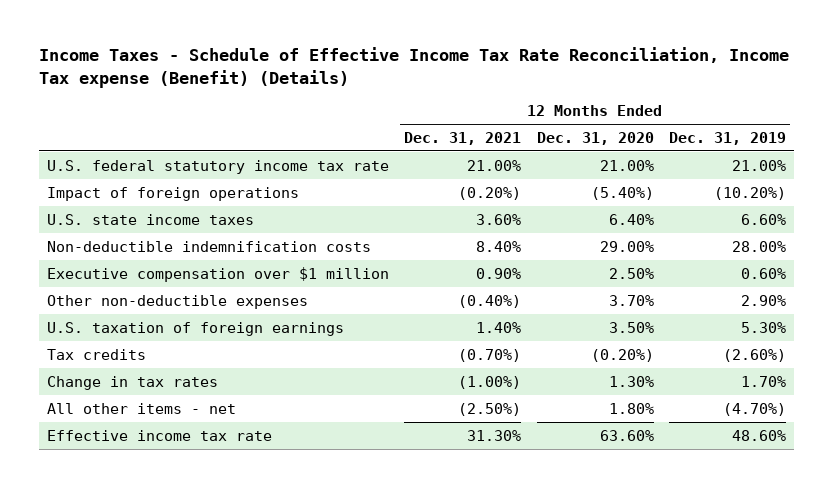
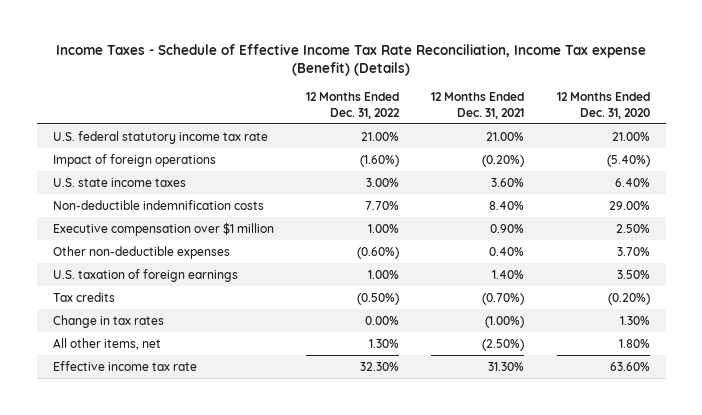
- | 12 Months Ended Dec. 31, 2021 | 12 Months Ended Dec. 31, 2020 | 12 Months Ended Dec. 31, 2019
+ | 12 Months Ended Dec. 31, 2022 | 12 Months Ended Dec. 31, 2021 | 12 Months Ended Dec. 31, 2020
- Other non-deductible expenses | (0.40%) | 3.70% | 2.90%
+ Other non-deductible expenses | (0.60%) | 0.40% | 3.70%
- All other items - net | (2.50%) | 1.80% | (4.70%)
+ All other items, net | 1.30% | (2.50%) | 1.80%

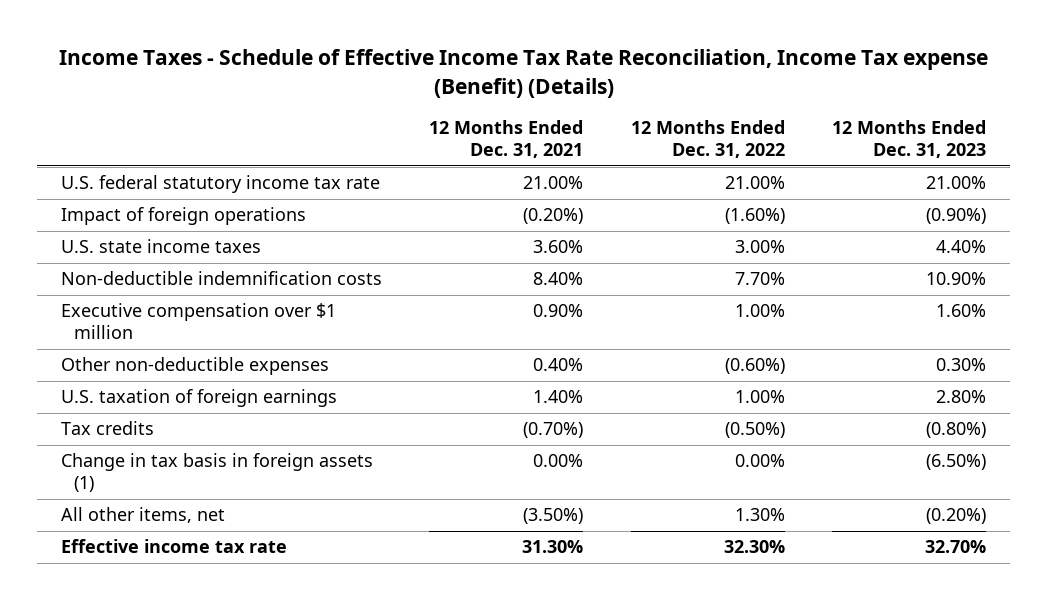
- | 12 Months Ended Dec. 31, 2022 | 12 Months Ended Dec. 31, 2021 | 12 Months Ended Dec. 31, 2020
+ | 12 Months Ended Dec. 31, 2021 | 12 Months Ended Dec. 31, 2022 | 12 Months Ended Dec. 31, 2023
- Change in tax rates | 0.00% | (1.00%) | 1.30%
- All other items, net | 1.30% | (2.50%) | 1.80%
+ Change in tax basis in foreign assets (1) | 0.00% | 0.00% | (6.50%)
+ All other items, net | (3.50%) | 1.30% | (0.20%)

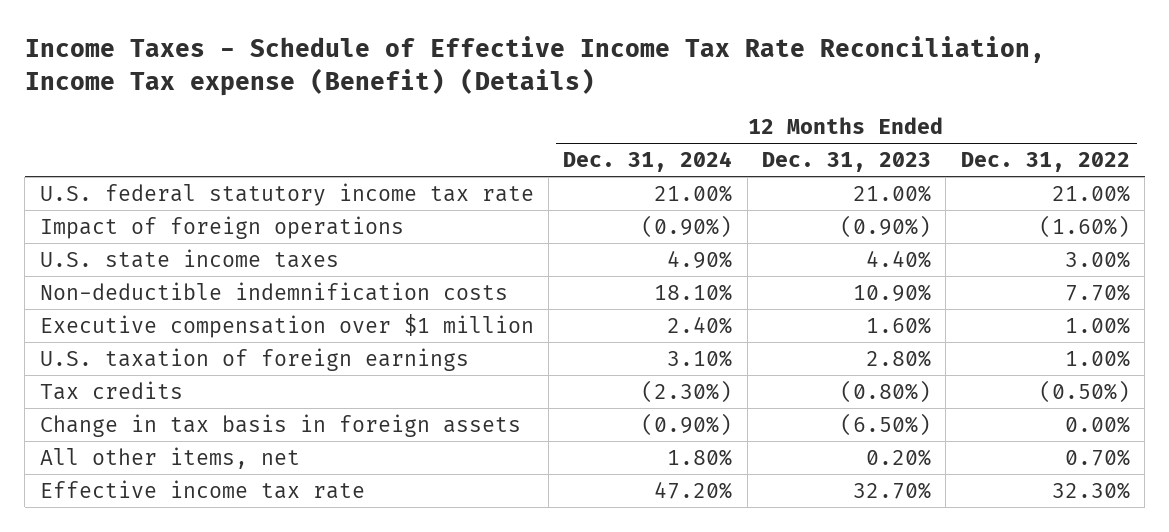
- | 12 Months Ended Dec. 31, 2021 | 12 Months Ended Dec. 31, 2022 | 12 Months Ended Dec. 31, 2023
+ | 12 Months Ended Dec. 31, 2024 | 12 Months Ended Dec. 31, 2023 | 12 Months Ended Dec. 31, 2022
- Other non-deductible expenses | 0.40% | (0.60%) | 0.30%
- Change in tax basis in foreign assets (1) | 0.00% | 0.00% | (6.50%)
- All other items, net | (3.50%) | 1.30% | (0.20%)
+ Change in tax basis in foreign assets | (0.90%) | (6.50%) | 0.00%
+ All other items, net | 1.80% | 0.20% | 0.70%

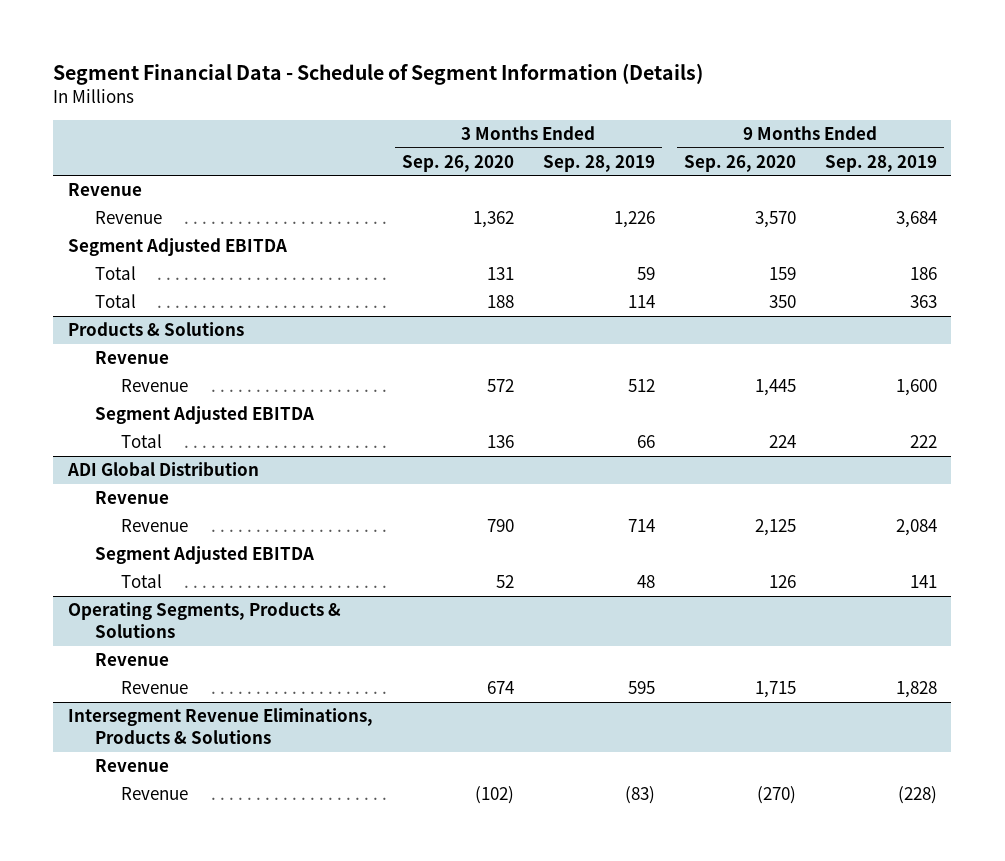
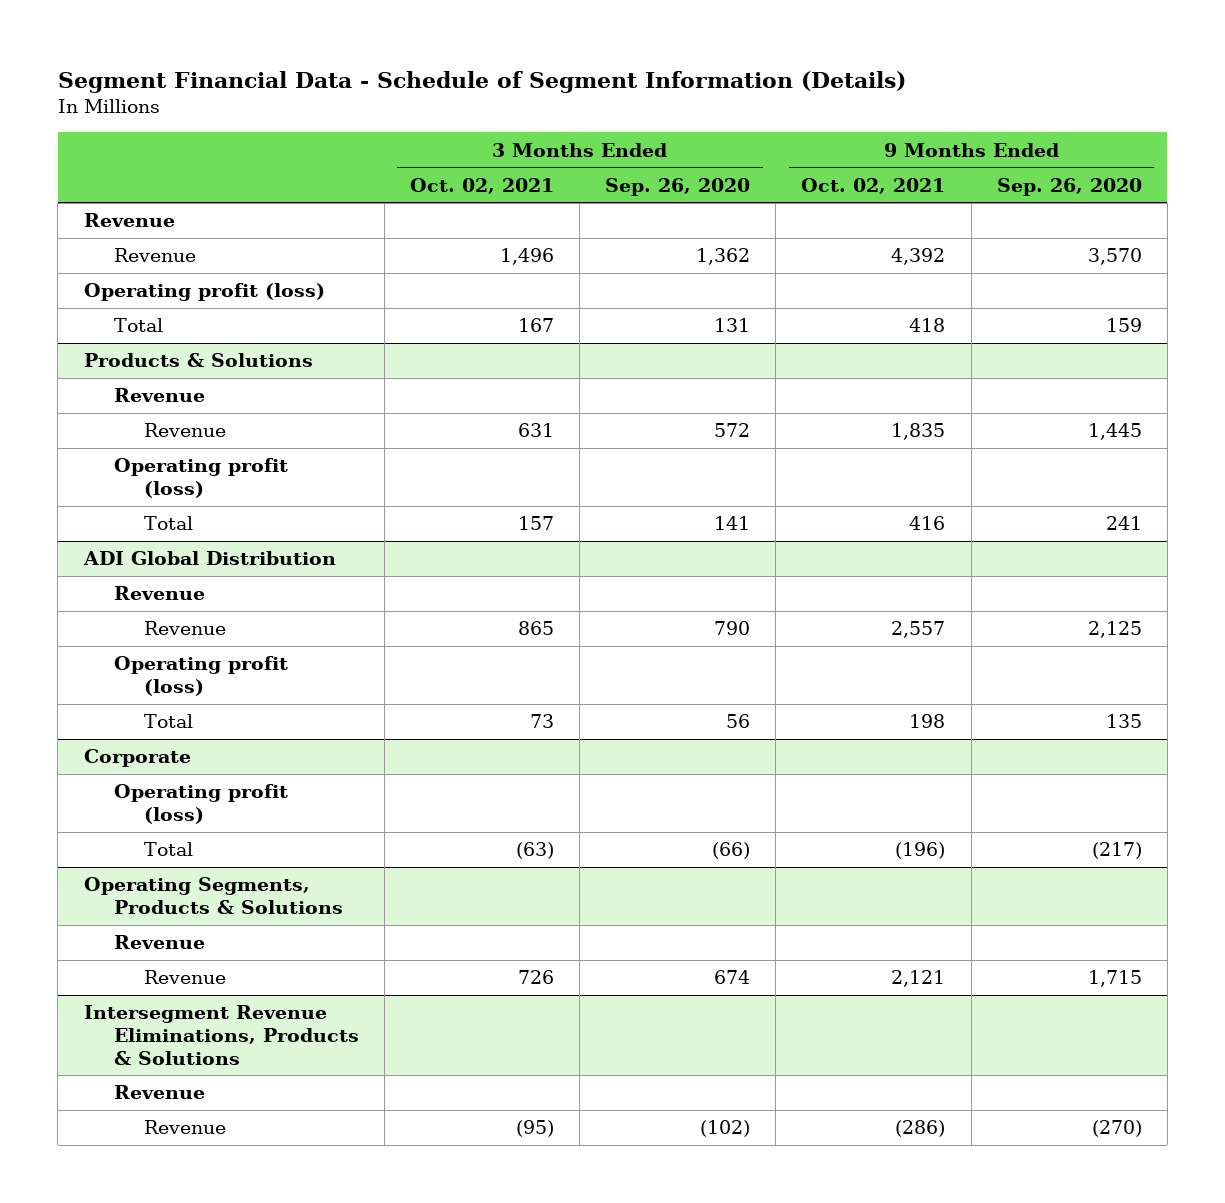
- | 3 Months Ended Sep. 26, 2020 | 3 Months Ended Sep. 28, 2019 | 9 Months Ended Sep. 26, 2020 | 9 Months Ended Sep. 28, 2019
+ | 3 Months Ended Oct. 02, 2021 | 3 Months Ended Sep. 26, 2020 | 9 Months Ended Oct. 02, 2021 | 9 Months Ended Sep. 26, 2020
- Segment Adjusted EBITDA
+ Operating profit (loss)
- Total | 188 | 114 | 350 | 363
@ Products & Solutions
- Segment Adjusted EBITDA
- Total | 136 | 66 | 224 | 222
+ Operating profit (loss)
+ Total | 157 | 141 | 416 | 241
@ ADI Global Distribution
- Segment Adjusted EBITDA
- Total | 52 | 48 | 126 | 141
+ Operating profit (loss)
+ Total | 73 | 56 | 198 | 135
+ Corporate
+ Operating profit (loss)
+ Total | (63) | (66) | (196) | (217)

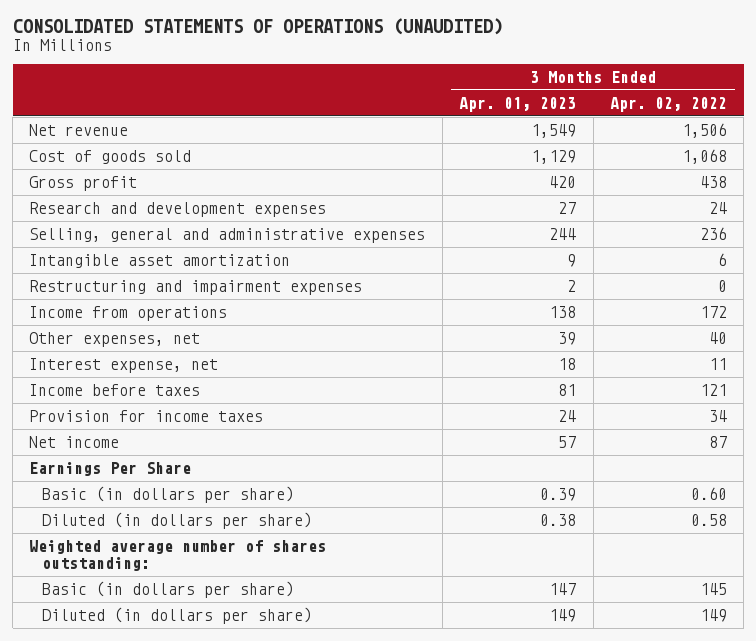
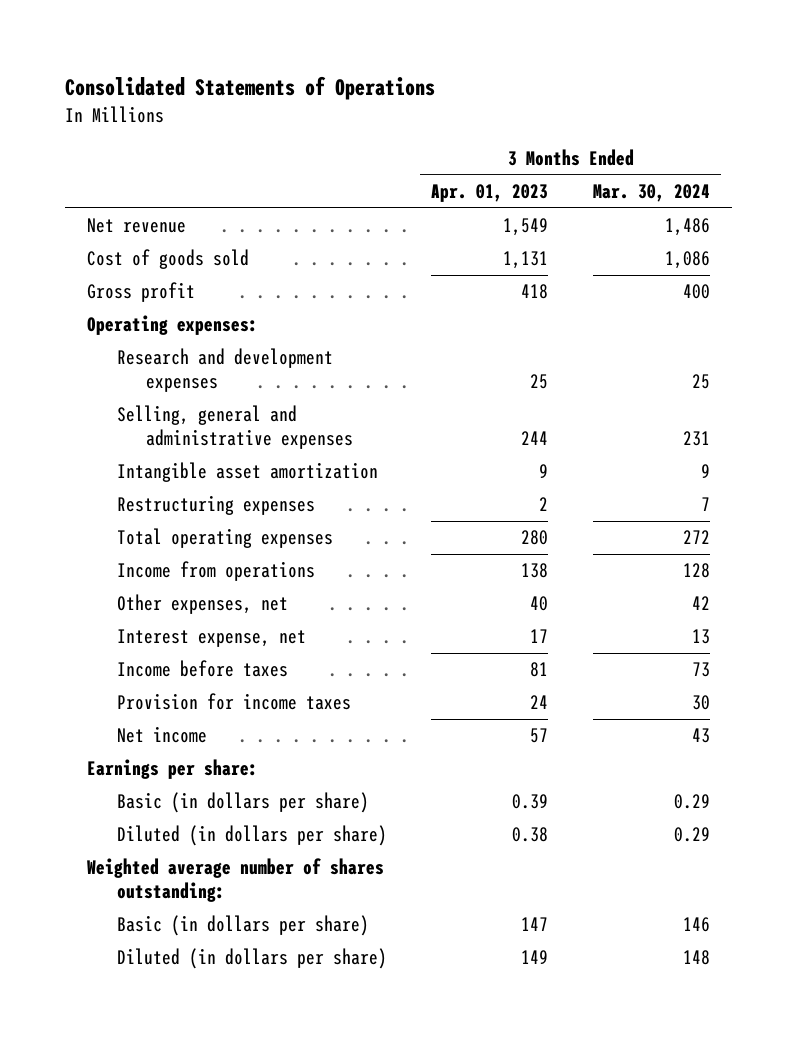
- CONSOLIDATED STATEMENTS OF OPERATIONS (UNAUDITED)
+ Consolidated Statements of Operations
- | 3 Months Ended Apr. 01, 2023 | 3 Months Ended Apr. 02, 2022
+ | 3 Months Ended Apr. 01, 2023 | 3 Months Ended Mar. 30, 2024
- Cost of goods sold | 1,129 | 1,068
- Gross profit | 420 | 438
- Research and development expenses | 27 | 24
+ Cost of goods sold | 1,131 | 1,086
+ Gross profit | 418 | 400
+ Operating expenses:
+ Research and development expenses | 25 | 25
- Restructuring and impairment expenses | 2 | 0
+ Restructuring expenses | 2 | 7
+ Total operating expenses | 280 | 272
- Other expenses, net | 39 | 40
- Interest expense, net | 18 | 11
+ Other expenses, net | 40 | 42
+ Interest expense, net | 17 | 13
- Earnings Per Share
+ Earnings per share:

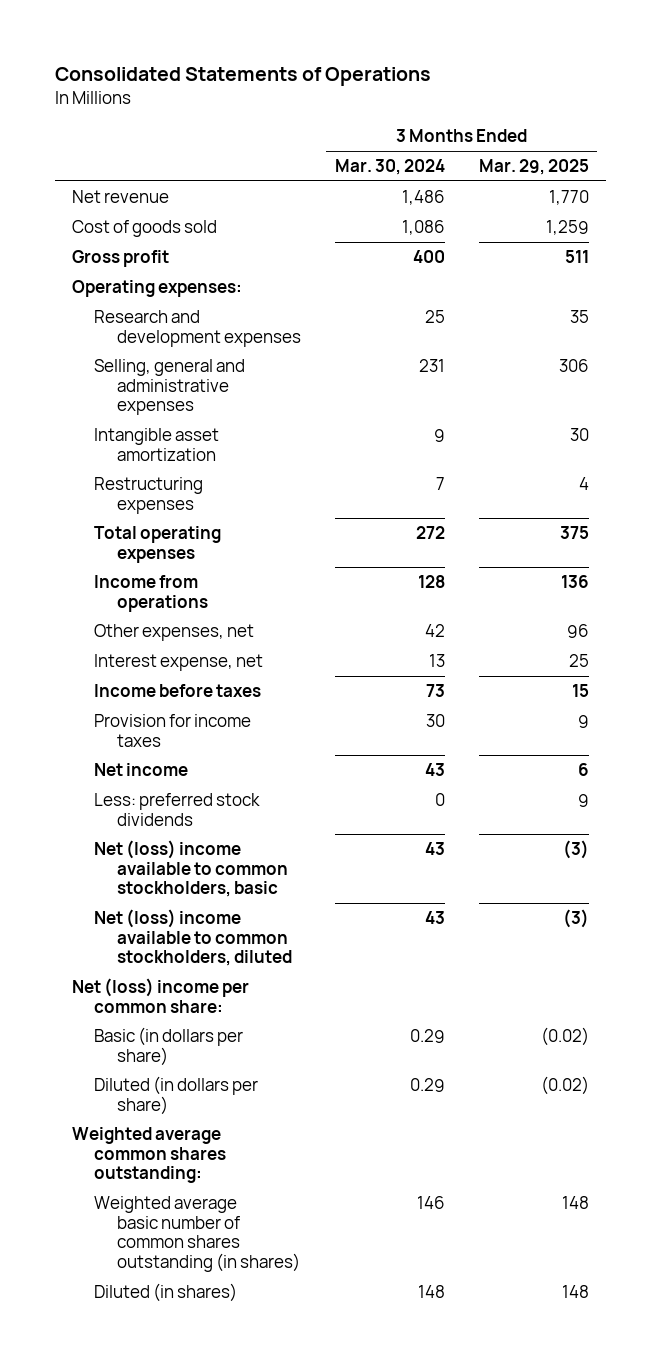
- | 3 Months Ended Apr. 01, 2023 | 3 Months Ended Mar. 30, 2024
+ | 3 Months Ended Mar. 30, 2024 | 3 Months Ended Mar. 29, 2025
- Earnings per share:
+ Less: preferred stock dividends | 0 | 9
+ Net (loss) income available to common stockholders, basic | 43 | (3)
+ Net (loss) income available to common stockholders, diluted | 43 | (3)
+ Net (loss) income per common share:
- Weighted average number of shares outstanding:
- Basic (in dollars per share) | 147 | 146
- Diluted (in dollars per share) | 149 | 148
+ Weighted average common shares outstanding:
+ Weighted average basic number of common shares outstanding (in shares) | 146 | 148
+ Diluted (in shares) | 148 | 148

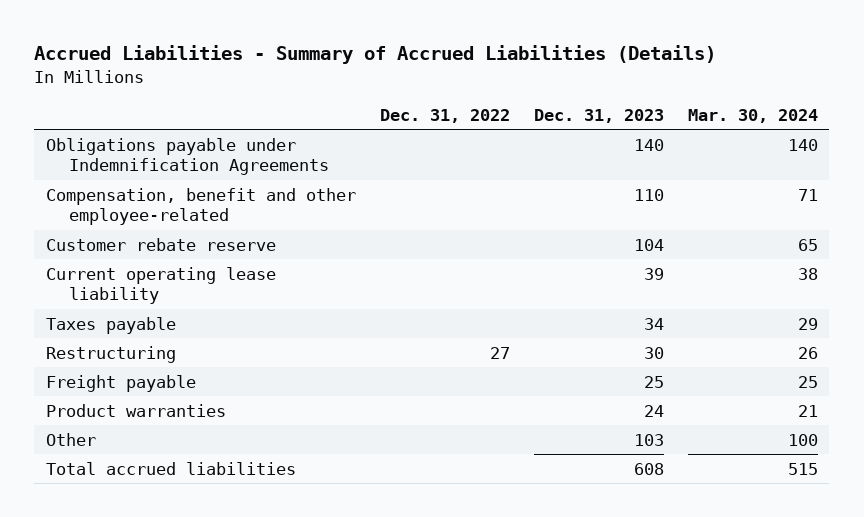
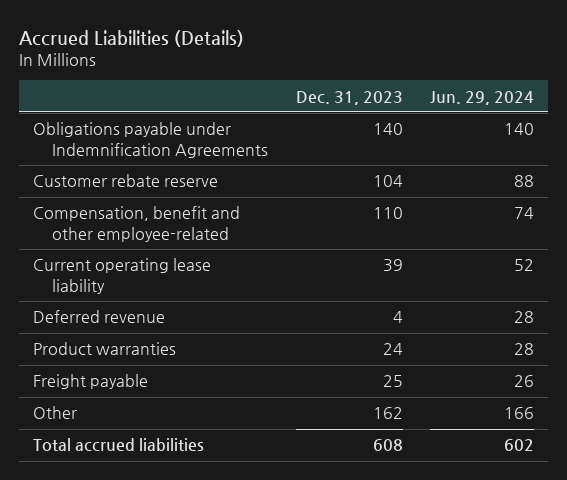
- Accrued Liabilities - Summary of Accrued Liabilities (Details)
+ Accrued Liabilities (Details)
- | Dec. 31, 2022 | Dec. 31, 2023 | Mar. 30, 2024
+ | Dec. 31, 2023 | Jun. 29, 2024
moved down: Compensation, benefit and other employee-related | 110 | 74
- Taxes payable | | 34 | 29
- Restructuring | 27 | 30 | 26
+ Deferred revenue | 4 | 28
- Other | | 103 | 100
moved down: Freight payable | 25 | 26
+ Other | 162 | 166

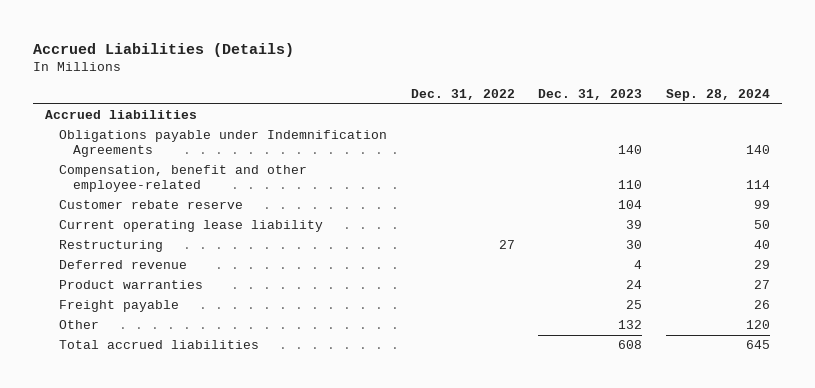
- | Dec. 31, 2023 | Jun. 29, 2024
+ | Dec. 31, 2022 | Dec. 31, 2023 | Sep. 28, 2024
+ Accrued liabilities
moved down: Customer rebate reserve | | 104 | 99
+ Restructuring | 27 | 30 | 40
- Other | 162 | 166
+ Other | | 132 | 120

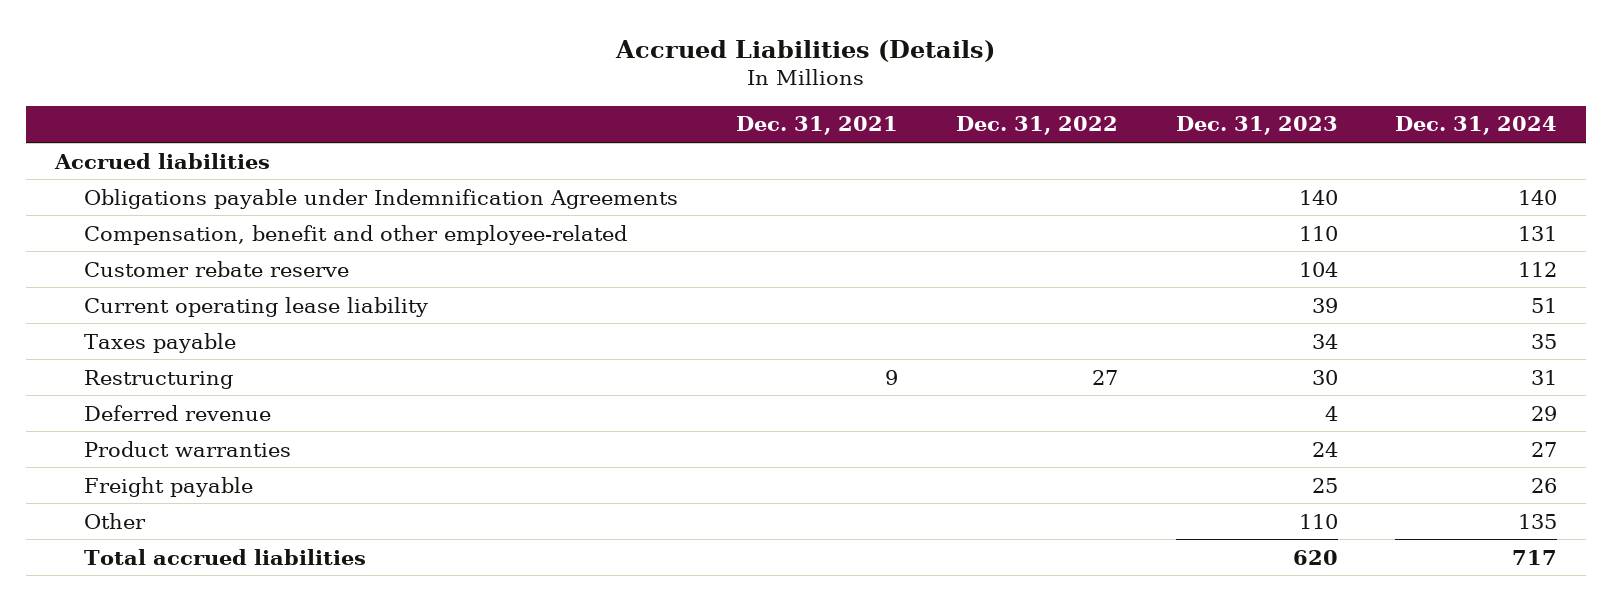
- | Dec. 31, 2022 | Dec. 31, 2023 | Sep. 28, 2024
+ | Dec. 31, 2021 | Dec. 31, 2022 | Dec. 31, 2023 | Dec. 31, 2024
+ Taxes payable | | | 34 | 35
- Other | | 132 | 120
- Total accrued liabilities | | 608 | 645
+ Other | | | 110 | 135
+ Total accrued liabilities | | | 620 | 717

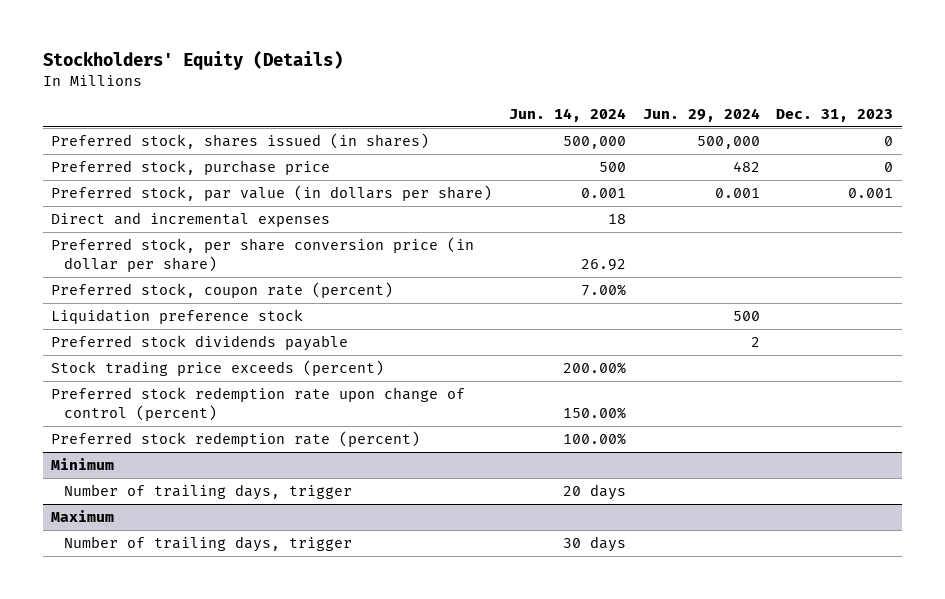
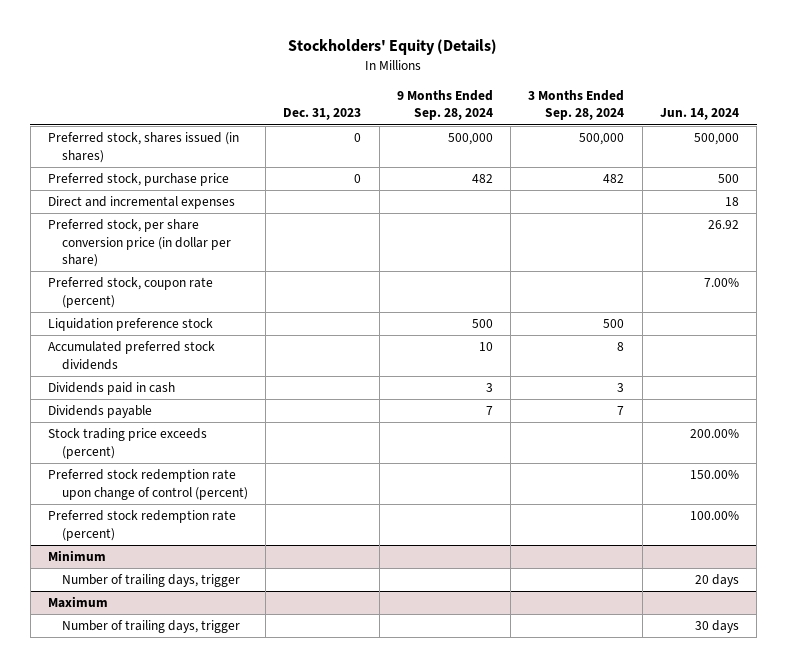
- | Jun. 14, 2024 | Jun. 29, 2024 | Dec. 31, 2023
+ | Dec. 31, 2023 | 9 Months Ended Sep. 28, 2024 | 3 Months Ended Sep. 28, 2024 | Jun. 14, 2024
- Preferred stock, par value (in dollars per share) | 0.001 | 0.001 | 0.001
- Preferred stock dividends payable | | 2 |
+ Accumulated preferred stock dividends | | 10 | 8 |
+ Dividends paid in cash | | 3 | 3 |
+ Dividends payable | | 7 | 7 |

